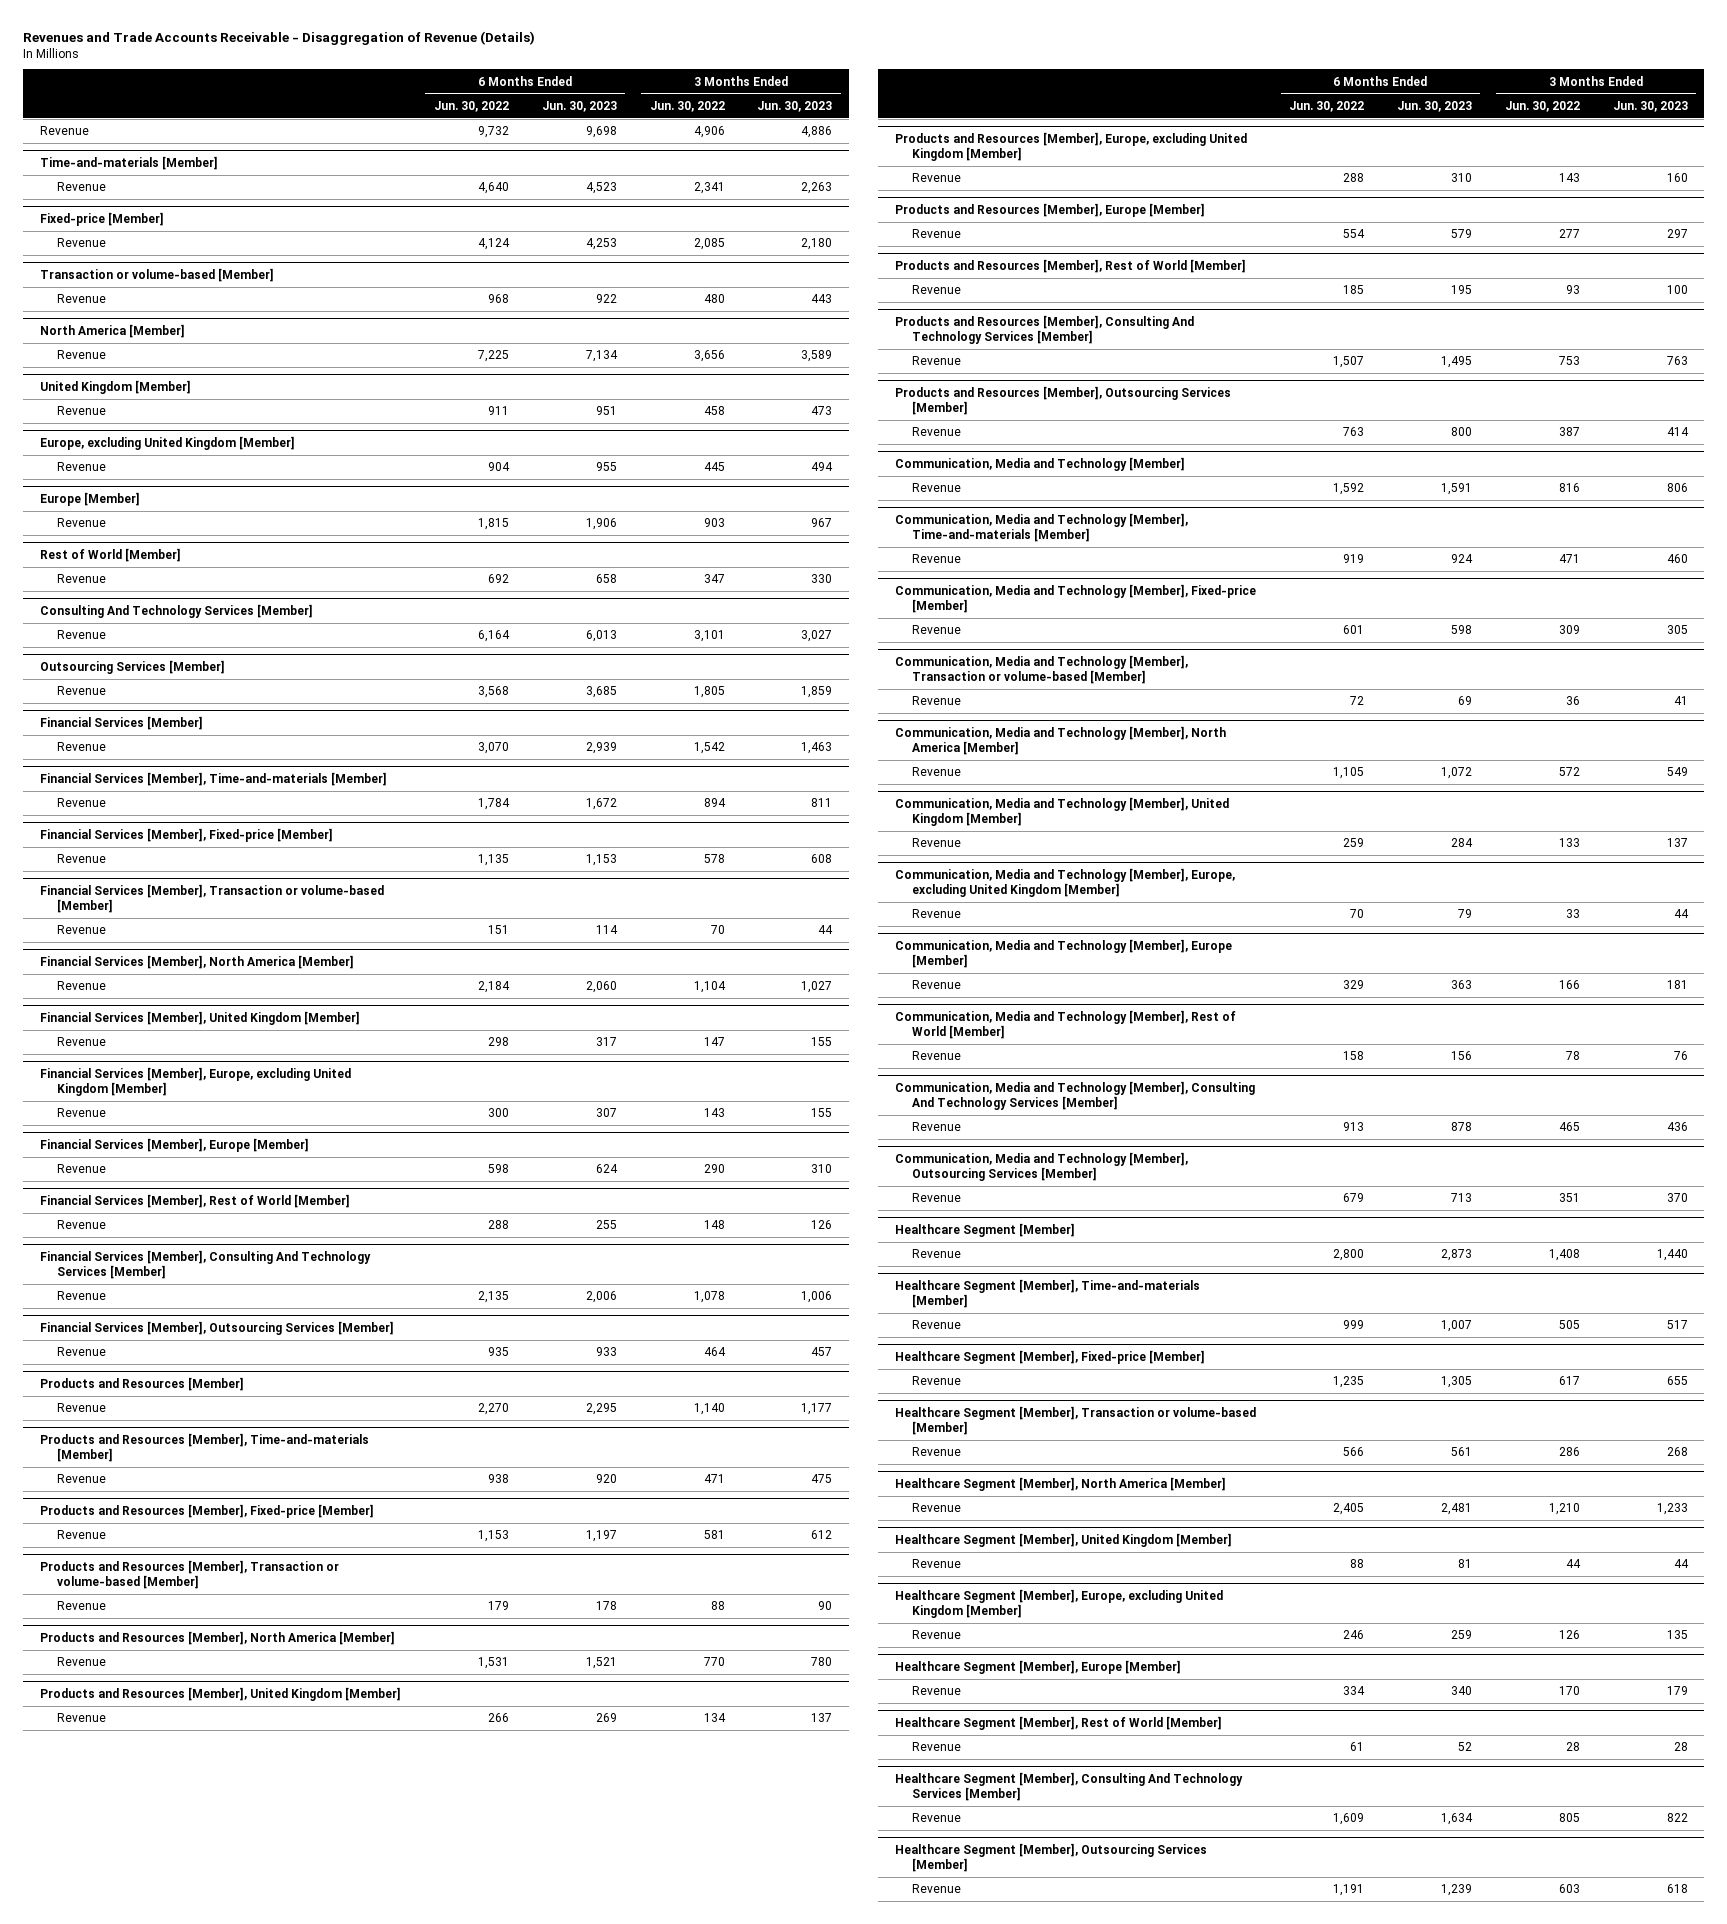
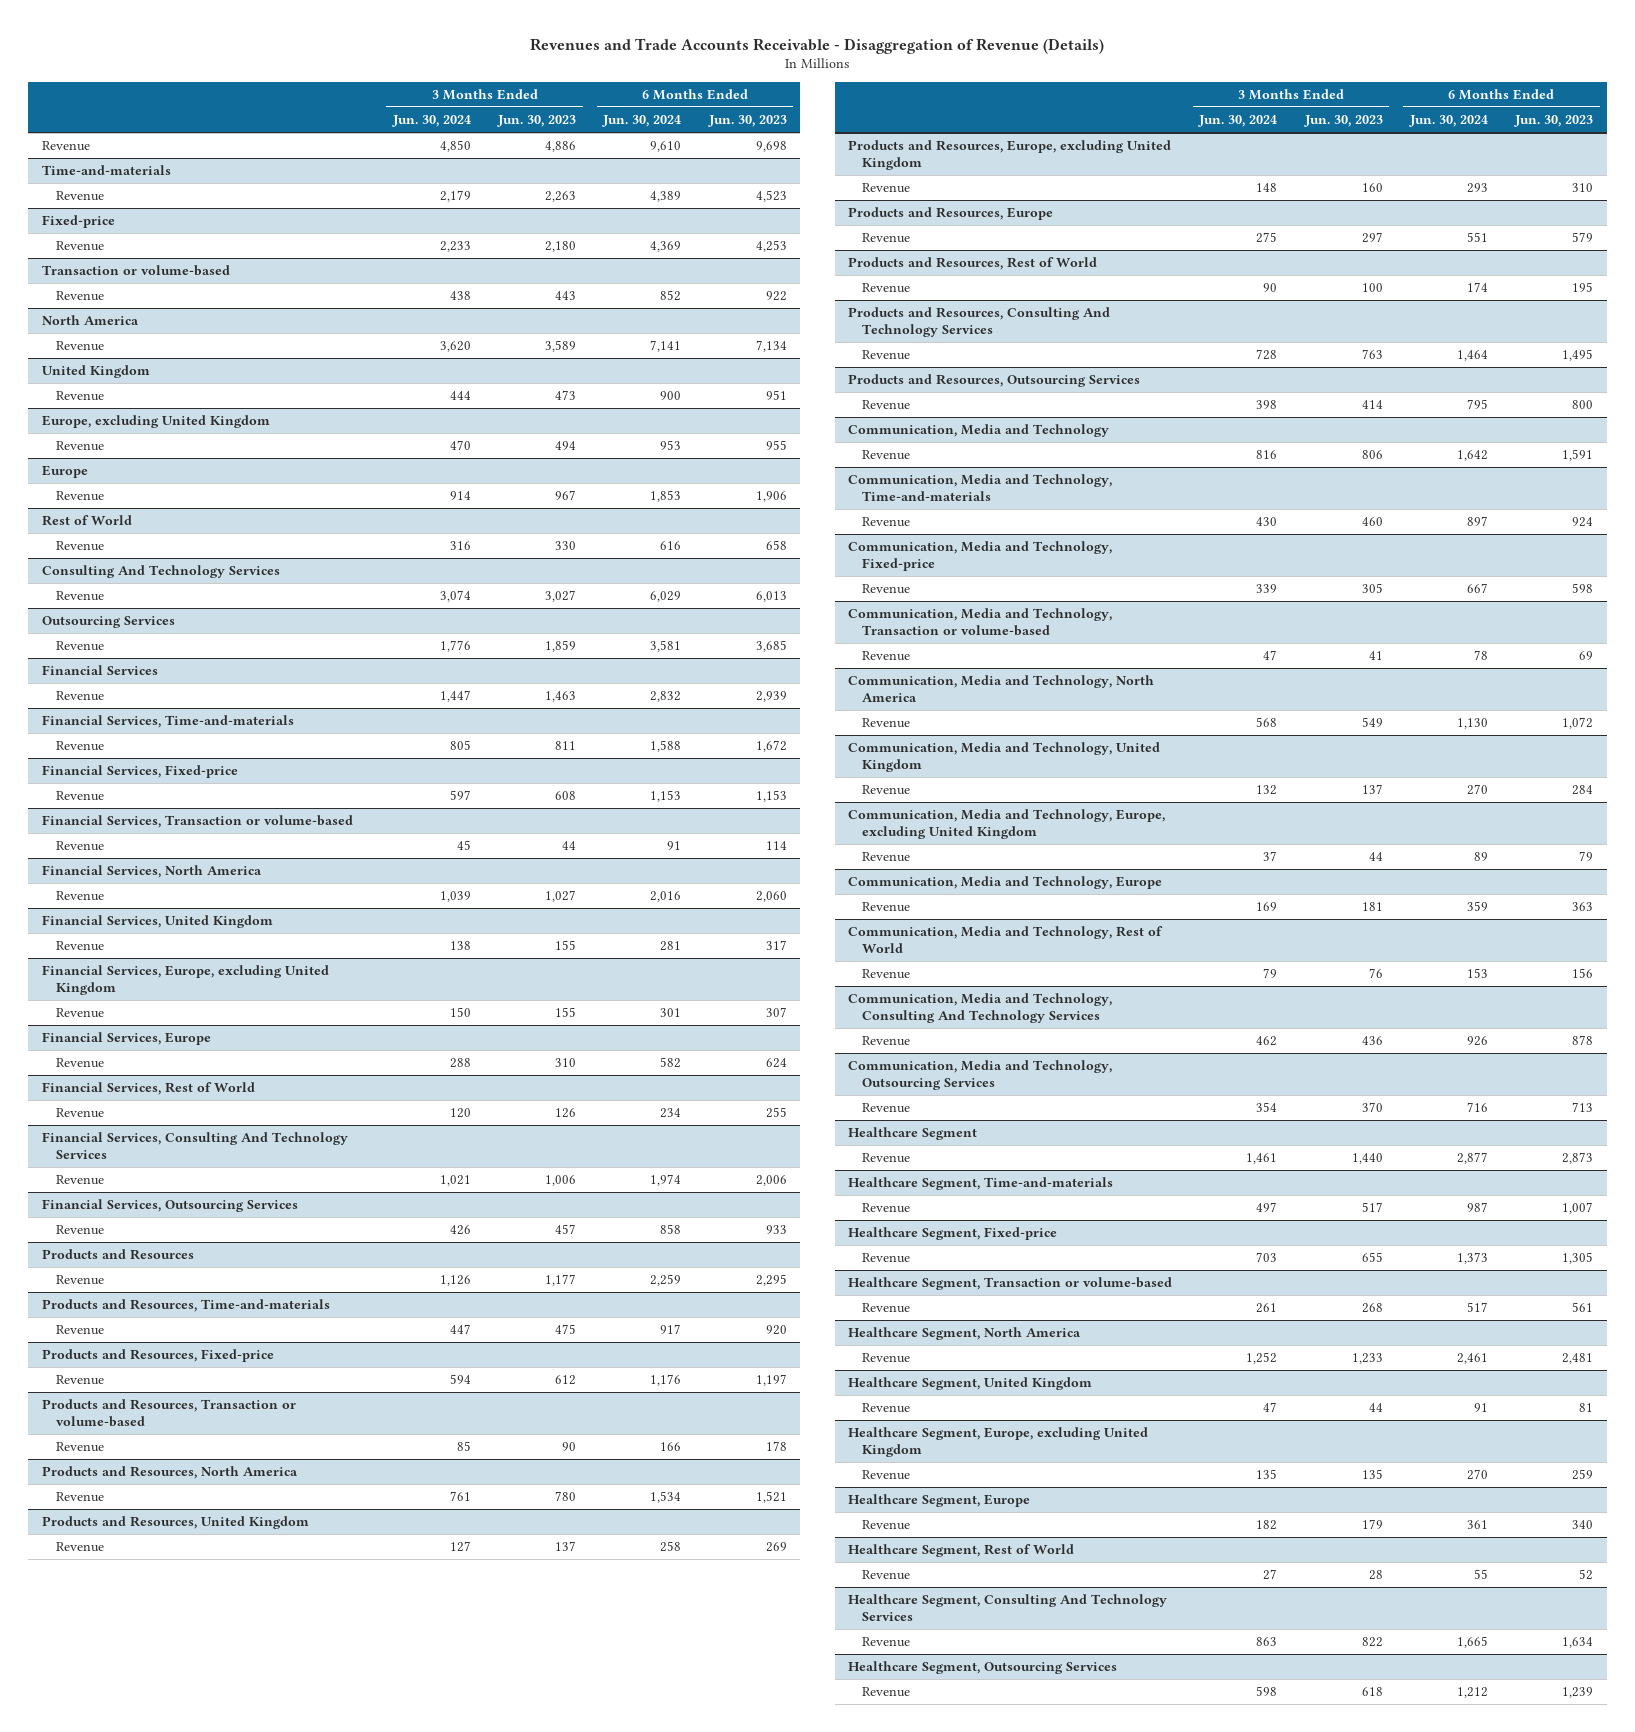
- | 6 Months Ended Jun. 30, 2022 | 6 Months Ended Jun. 30, 2023 | 3 Months Ended Jun. 30, 2022 | 3 Months Ended Jun. 30, 2023
+ | 3 Months Ended Jun. 30, 2024 | 3 Months Ended Jun. 30, 2023 | 6 Months Ended Jun. 30, 2024 | 6 Months Ended Jun. 30, 2023
- Time-and-materials [Member]
+ Time-and-materials
- Fixed-price [Member]
+ Fixed-price
- Transaction or volume-based [Member]
+ Transaction or volume-based
- North America [Member]
+ North America
- United Kingdom [Member]
+ United Kingdom
- Europe, excluding United Kingdom [Member]
+ Europe, excluding United Kingdom
- Europe [Member]
+ Europe
- Rest of World [Member]
+ Rest of World
- Consulting And Technology Services [Member]
+ Consulting And Technology Services
- Outsourcing Services [Member]
+ Outsourcing Services
- Financial Services [Member]
+ Financial Services
- Financial Services [Member], Time-and-materials [Member]
+ Financial Services, Time-and-materials
- Financial Services [Member], Fixed-price [Member]
+ Financial Services, Fixed-price
- Financial Services [Member], Transaction or volume-based [Member]
+ Financial Services, Transaction or volume-based
- Financial Services [Member], North America [Member]
+ Financial Services, North America
- Financial Services [Member], United Kingdom [Member]
+ Financial Services, United Kingdom
- Financial Services [Member], Europe, excluding United Kingdom [Member]
+ Financial Services, Europe, excluding United Kingdom
- Financial Services [Member], Europe [Member]
+ Financial Services, Europe
- Financial Services [Member], Rest of World [Member]
+ Financial Services, Rest of World
- Financial Services [Member], Consulting And Technology Services [Member]
+ Financial Services, Consulting And Technology Services
- Financial Services [Member], Outsourcing Services [Member]
+ Financial Services, Outsourcing Services
- Products and Resources [Member]
+ Products and Resources
- Products and Resources [Member], Time-and-materials [Member]
+ Products and Resources, Time-and-materials
- Products and Resources [Member], Fixed-price [Member]
+ Products and Resources, Fixed-price
- Products and Resources [Member], Transaction or volume-based [Member]
+ Products and Resources, Transaction or volume-based
- Products and Resources [Member], North America [Member]
+ Products and Resources, North America
- Products and Resources [Member], United Kingdom [Member]
+ Products and Resources, United Kingdom
- Products and Resources [Member], Europe, excluding United Kingdom [Member]
+ Products and Resources, Europe, excluding United Kingdom
- Products and Resources [Member], Europe [Member]
+ Products and Resources, Europe
- Products and Resources [Member], Rest of World [Member]
+ Products and Resources, Rest of World
- Products and Resources [Member], Consulting And Technology Services [Member]
+ Products and Resources, Consulting And Technology Services
- Products and Resources [Member], Outsourcing Services [Member]
+ Products and Resources, Outsourcing Services
- Communication, Media and Technology [Member]
+ Communication, Media and Technology
- Communication, Media and Technology [Member], Time-and-materials [Member]
+ Communication, Media and Technology, Time-and-materials
- Communication, Media and Technology [Member], Fixed-price [Member]
+ Communication, Media and Technology, Fixed-price
- Communication, Media and Technology [Member], Transaction or volume-based [Member]
+ Communication, Media and Technology, Transaction or volume-based
- Communication, Media and Technology [Member], North America [Member]
+ Communication, Media and Technology, North America
- Communication, Media and Technology [Member], United Kingdom [Member]
+ Communication, Media and Technology, United Kingdom
- Communication, Media and Technology [Member], Europe, excluding United Kingdom [Member]
+ Communication, Media and Technology, Europe, excluding United Kingdom
- Communication, Media and Technology [Member], Europe [Member]
+ Communication, Media and Technology, Europe
- Communication, Media and Technology [Member], Rest of World [Member]
+ Communication, Media and Technology, Rest of World
- Communication, Media and Technology [Member], Consulting And Technology Services [Member]
+ Communication, Media and Technology, Consulting And Technology Services
- Communication, Media and Technology [Member], Outsourcing Services [Member]
+ Communication, Media and Technology, Outsourcing Services
- Healthcare Segment [Member]
+ Healthcare Segment
- Healthcare Segment [Member], Time-and-materials [Member]
+ Healthcare Segment, Time-and-materials
- Healthcare Segment [Member], Fixed-price [Member]
+ Healthcare Segment, Fixed-price
- Healthcare Segment [Member], Transaction or volume-based [Member]
+ Healthcare Segment, Transaction or volume-based
- Healthcare Segment [Member], North America [Member]
+ Healthcare Segment, North America
- Healthcare Segment [Member], United Kingdom [Member]
+ Healthcare Segment, United Kingdom
- Healthcare Segment [Member], Europe, excluding United Kingdom [Member]
+ Healthcare Segment, Europe, excluding United Kingdom
- Healthcare Segment [Member], Europe [Member]
+ Healthcare Segment, Europe
- Healthcare Segment [Member], Rest of World [Member]
+ Healthcare Segment, Rest of World
- Healthcare Segment [Member], Consulting And Technology Services [Member]
+ Healthcare Segment, Consulting And Technology Services
- Healthcare Segment [Member], Outsourcing Services [Member]
+ Healthcare Segment, Outsourcing Services

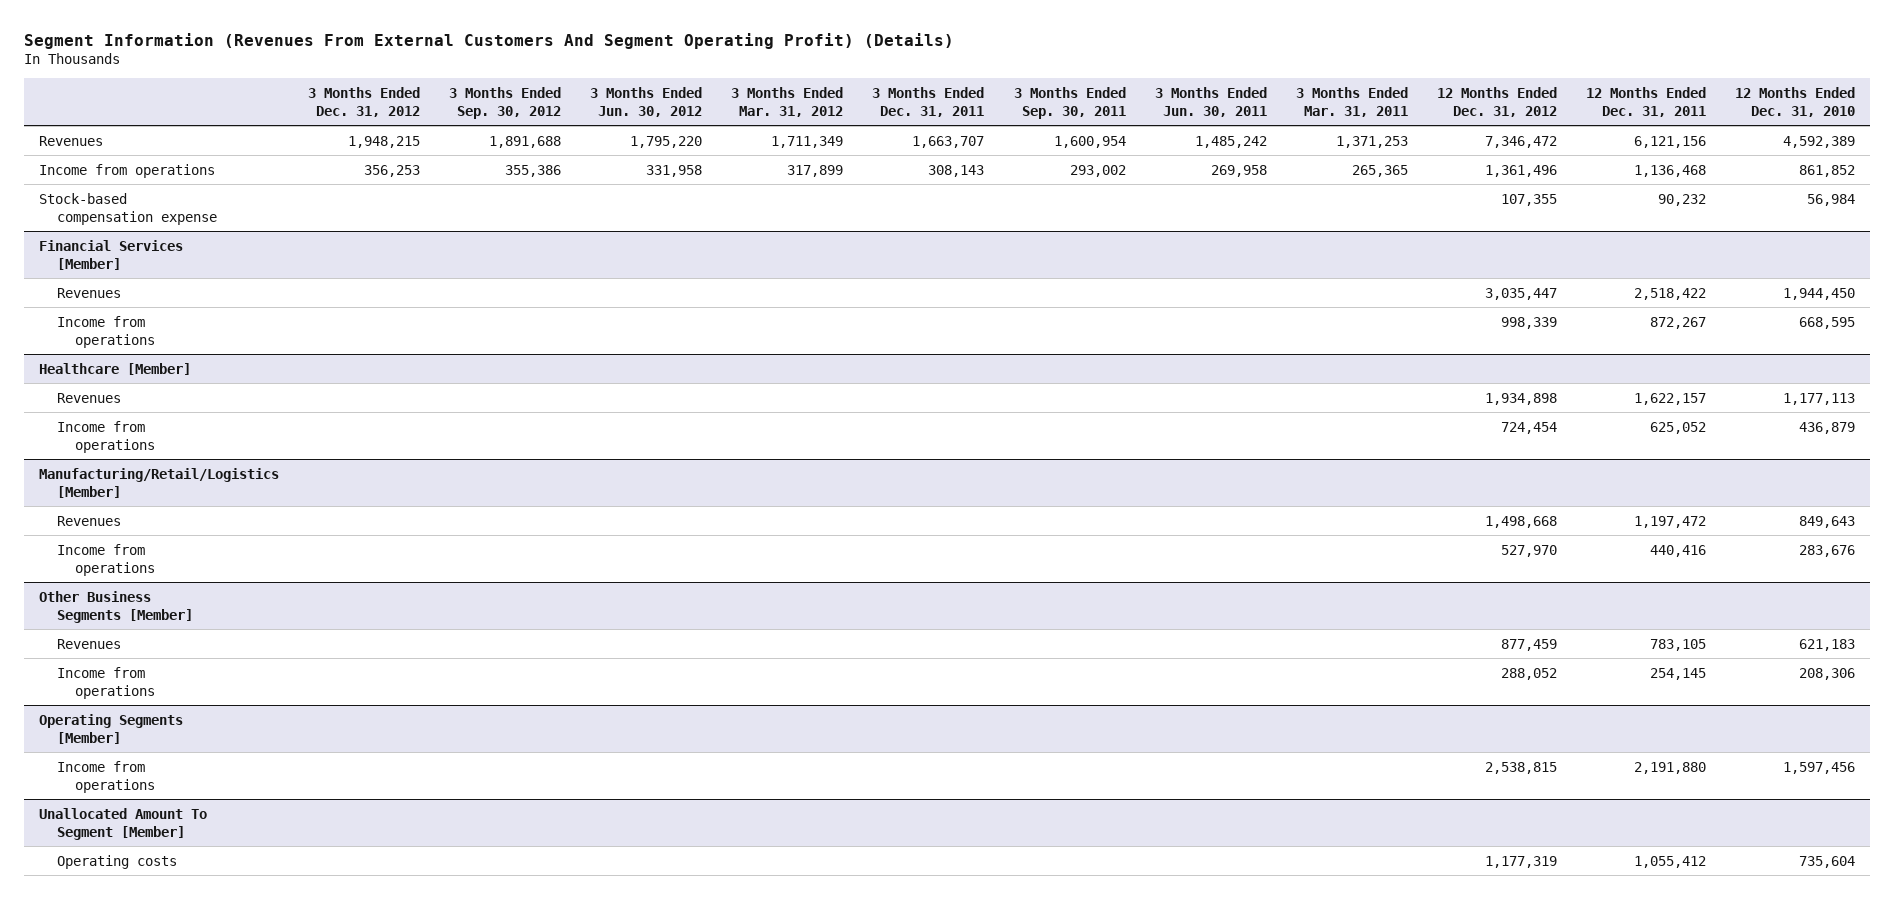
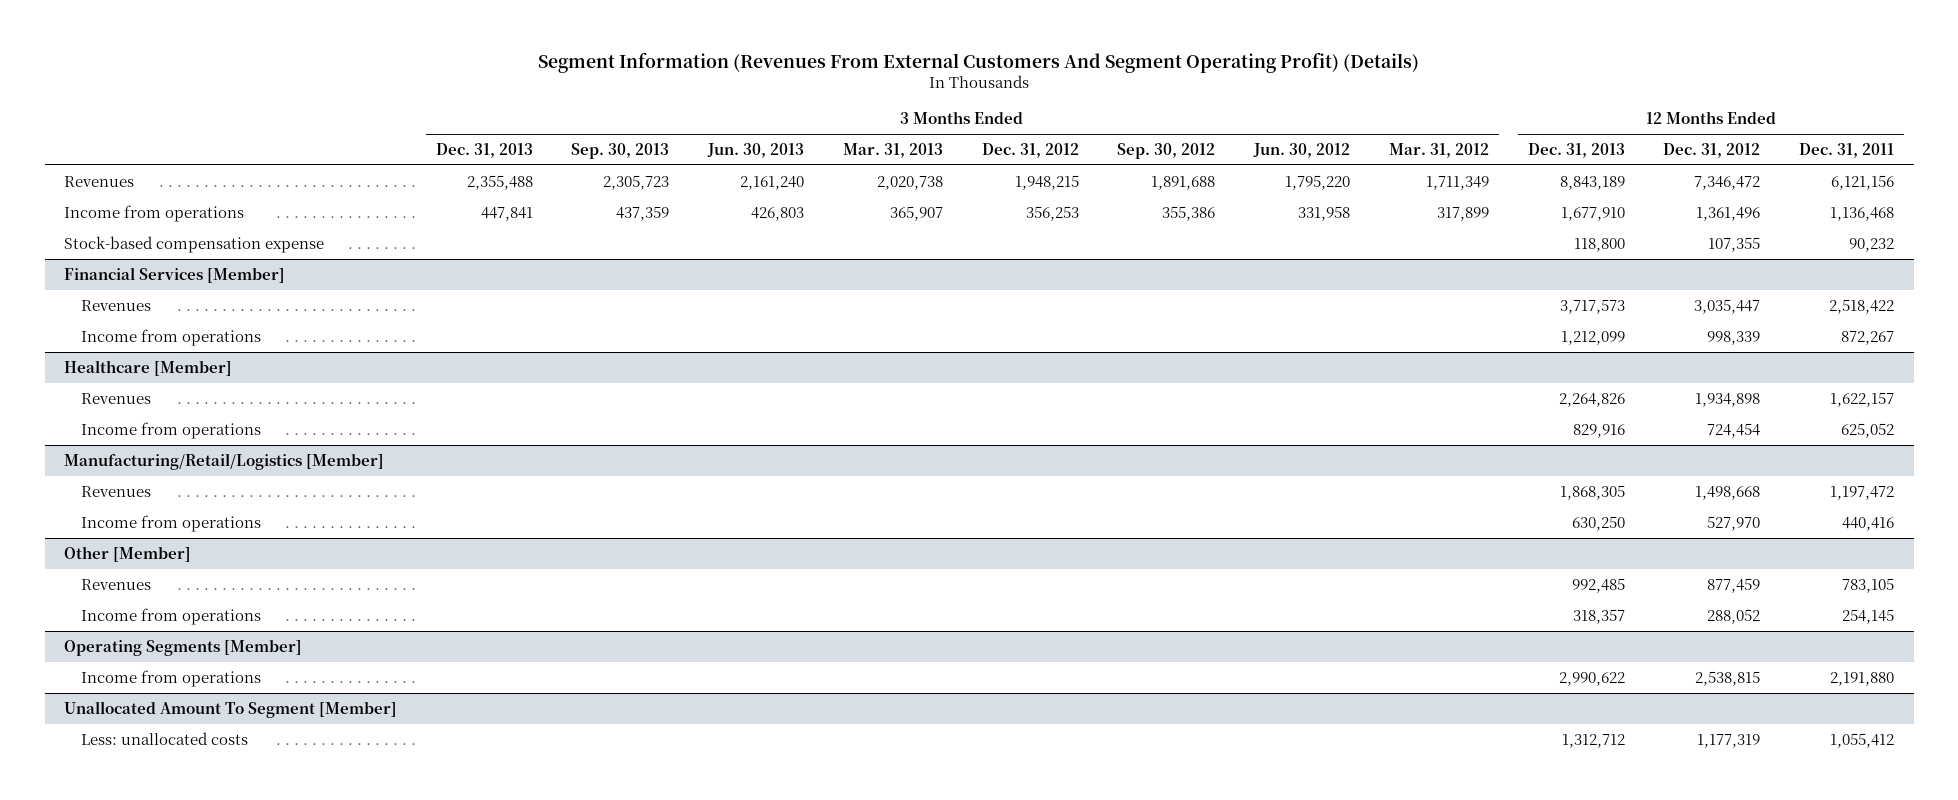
- | 3 Months Ended Dec. 31, 2012 | 3 Months Ended Sep. 30, 2012 | 3 Months Ended Jun. 30, 2012 | 3 Months Ended Mar. 31, 2012 | 3 Months Ended Dec. 31, 2011 | 3 Months Ended Sep. 30, 2011 | 3 Months Ended Jun. 30, 2011 | 3 Months Ended Mar. 31, 2011 | 12 Months Ended Dec. 31, 2012 | 12 Months Ended Dec. 31, 2011 | 12 Months Ended Dec. 31, 2010
+ | 3 Months Ended Dec. 31, 2013 | 3 Months Ended Sep. 30, 2013 | 3 Months Ended Jun. 30, 2013 | 3 Months Ended Mar. 31, 2013 | 3 Months Ended Dec. 31, 2012 | 3 Months Ended Sep. 30, 2012 | 3 Months Ended Jun. 30, 2012 | 3 Months Ended Mar. 31, 2012 | 12 Months Ended Dec. 31, 2013 | 12 Months Ended Dec. 31, 2012 | 12 Months Ended Dec. 31, 2011
- Other Business Segments [Member]
+ Other [Member]
@ Unallocated Amount To Segment [Member]
- Operating costs | | | | | | | | | 1,177,319 | 1,055,412 | 735,604
+ Less: unallocated costs | | | | | | | | | 1,312,712 | 1,177,319 | 1,055,412

